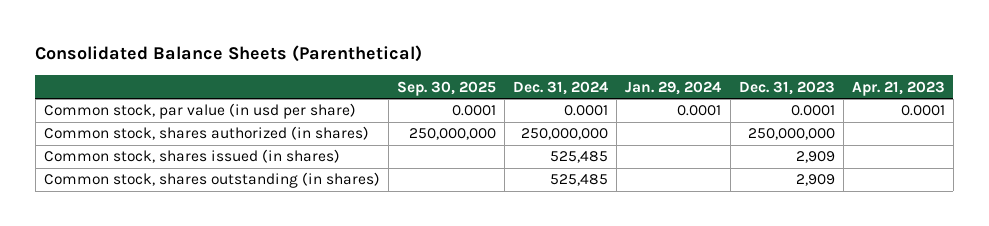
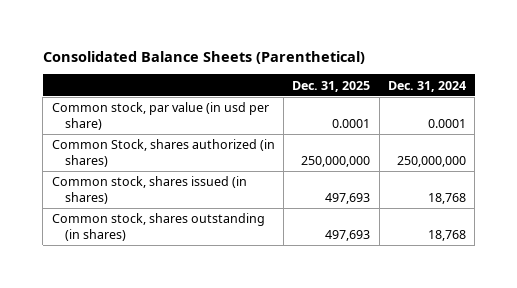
- | Sep. 30, 2025 | Dec. 31, 2024 | Jan. 29, 2024 | Dec. 31, 2023 | Apr. 21, 2023
+ | Dec. 31, 2025 | Dec. 31, 2024
- Common stock, shares authorized (in shares) | 250,000,000 | 250,000,000 | | 250,000,000 |
- Common stock, shares issued (in shares) | | 525,485 | | 2,909 |
- Common stock, shares outstanding (in shares) | | 525,485 | | 2,909 |
+ Common Stock, shares authorized (in shares) | 250,000,000 | 250,000,000
+ Common stock, shares issued (in shares) | 497,693 | 18,768
+ Common stock, shares outstanding (in shares) | 497,693 | 18,768

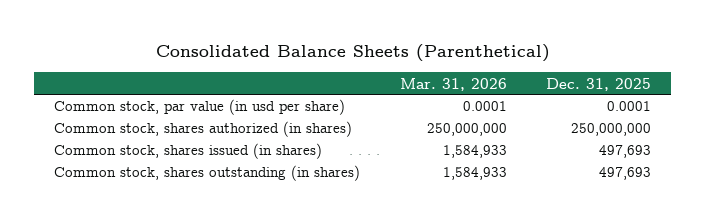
- | Dec. 31, 2025 | Dec. 31, 2024
+ | Mar. 31, 2026 | Dec. 31, 2025
- Common Stock, shares authorized (in shares) | 250,000,000 | 250,000,000
+ Common stock, shares authorized (in shares) | 250,000,000 | 250,000,000

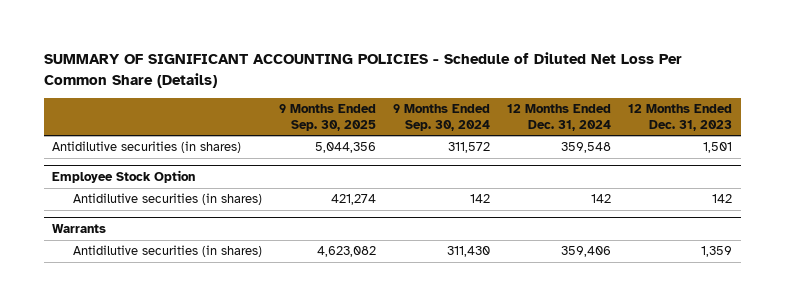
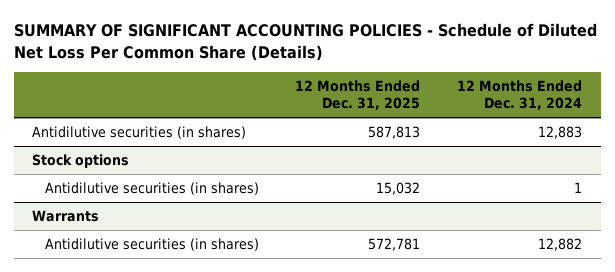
- | 9 Months Ended Sep. 30, 2025 | 9 Months Ended Sep. 30, 2024 | 12 Months Ended Dec. 31, 2024 | 12 Months Ended Dec. 31, 2023
+ | 12 Months Ended Dec. 31, 2025 | 12 Months Ended Dec. 31, 2024
- Antidilutive securities (in shares) | 5,044,356 | 311,572 | 359,548 | 1,501
- Employee Stock Option
- Antidilutive securities (in shares) | 421,274 | 142 | 142 | 142
+ Antidilutive securities (in shares) | 587,813 | 12,883
+ Stock options
+ Antidilutive securities (in shares) | 15,032 | 1
@ Warrants
- Antidilutive securities (in shares) | 4,623,082 | 311,430 | 359,406 | 1,359
+ Antidilutive securities (in shares) | 572,781 | 12,882

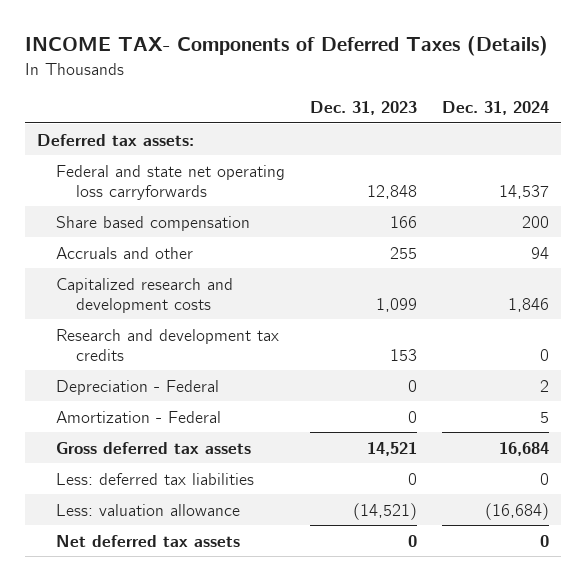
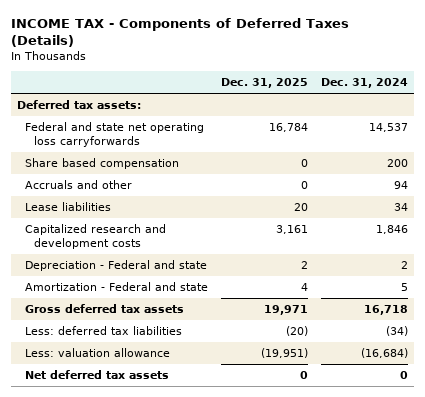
- INCOME TAX- Components of Deferred Taxes (Details)
+ INCOME TAX - Components of Deferred Taxes (Details)
- | Dec. 31, 2023 | Dec. 31, 2024
+ | Dec. 31, 2025 | Dec. 31, 2024
+ Lease liabilities | 20 | 34
- Research and development tax credits | 153 | 0
- Depreciation - Federal | 0 | 2
- Amortization - Federal | 0 | 5
- Gross deferred tax assets | 14,521 | 16,684
- Less: deferred tax liabilities | 0 | 0
+ Depreciation - Federal and state | 2 | 2
+ Amortization - Federal and state | 4 | 5
+ Gross deferred tax assets | 19,971 | 16,718
+ Less: deferred tax liabilities | (20) | (34)

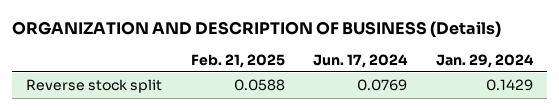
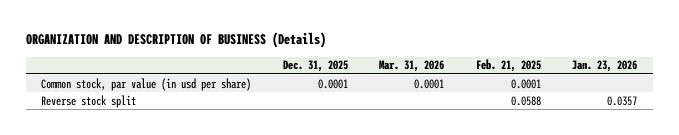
- | Feb. 21, 2025 | Jun. 17, 2024 | Jan. 29, 2024
+ | Dec. 31, 2025 | Mar. 31, 2026 | Feb. 21, 2025 | Jan. 23, 2026
+ Common stock, par value (in usd per share) | 0.0001 | 0.0001 | 0.0001 |

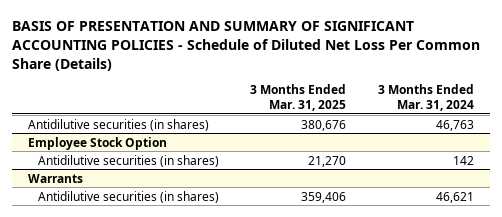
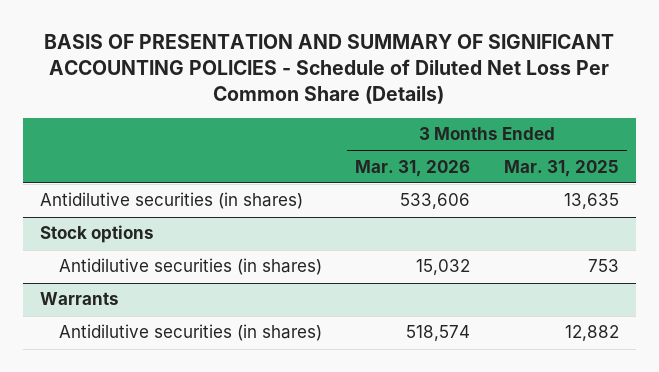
- | 3 Months Ended Mar. 31, 2025 | 3 Months Ended Mar. 31, 2024
+ | 3 Months Ended Mar. 31, 2026 | 3 Months Ended Mar. 31, 2025
- Antidilutive securities (in shares) | 380,676 | 46,763
- Employee Stock Option
- Antidilutive securities (in shares) | 21,270 | 142
+ Antidilutive securities (in shares) | 533,606 | 13,635
+ Stock options
+ Antidilutive securities (in shares) | 15,032 | 753
@ Warrants
- Antidilutive securities (in shares) | 359,406 | 46,621
+ Antidilutive securities (in shares) | 518,574 | 12,882

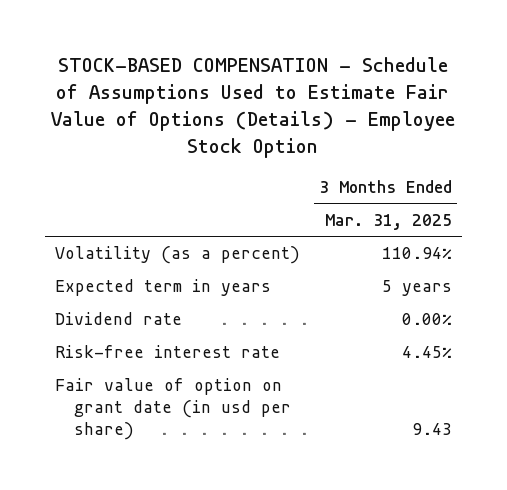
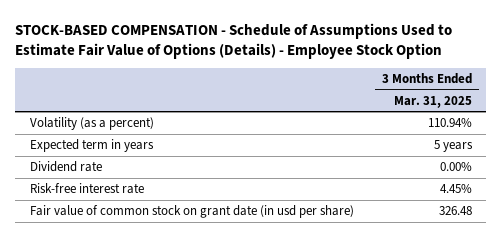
- Fair value of option on grant date (in usd per share) | 9.43
+ Fair value of common stock on grant date (in usd per share) | 326.48

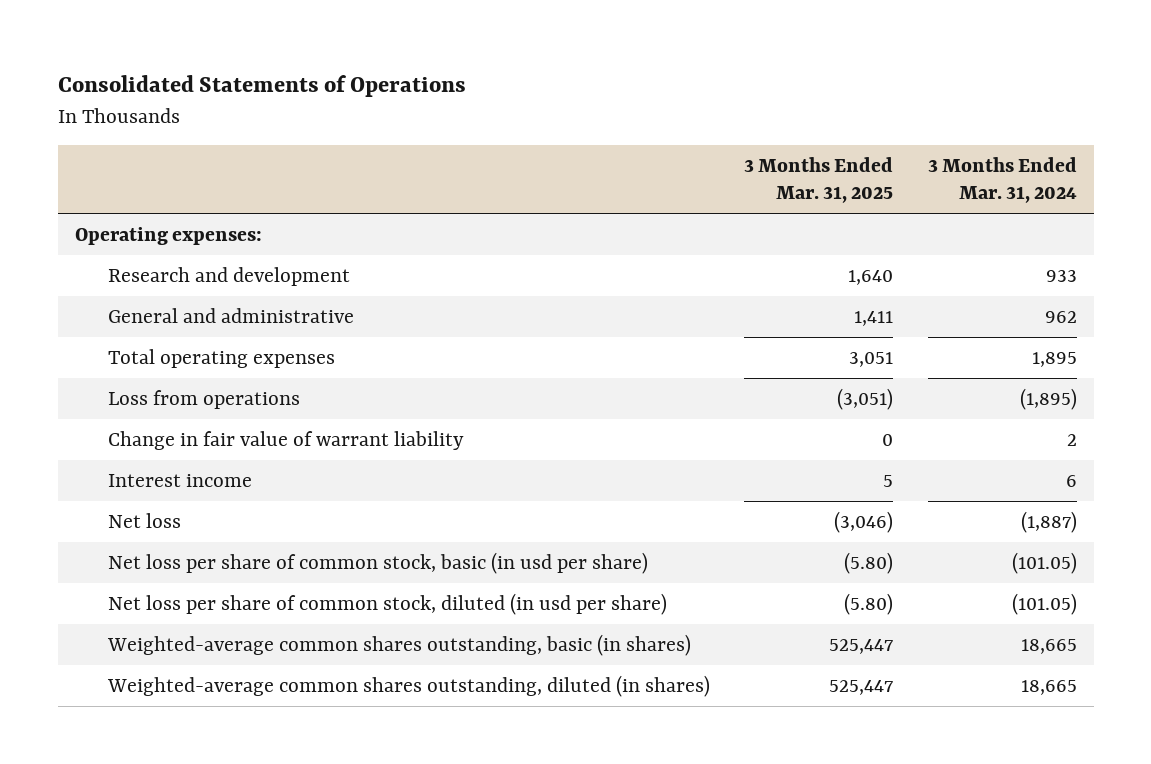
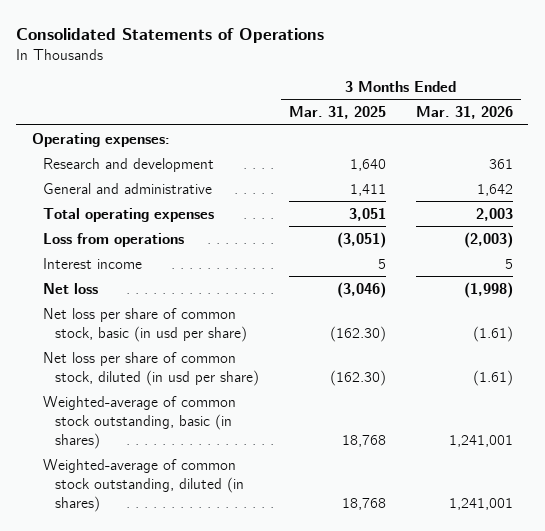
- | 3 Months Ended Mar. 31, 2025 | 3 Months Ended Mar. 31, 2024
+ | 3 Months Ended Mar. 31, 2025 | 3 Months Ended Mar. 31, 2026
- Change in fair value of warrant liability | 0 | 2
- Net loss per share of common stock, basic (in usd per share) | (5.80) | (101.05)
- Net loss per share of common stock, diluted (in usd per share) | (5.80) | (101.05)
- Weighted-average common shares outstanding, basic (in shares) | 525,447 | 18,665
- Weighted-average common shares outstanding, diluted (in shares) | 525,447 | 18,665
+ Net loss per share of common stock, basic (in usd per share) | (162.30) | (1.61)
+ Net loss per share of common stock, diluted (in usd per share) | (162.30) | (1.61)
+ Weighted-average of common stock outstanding, basic (in shares) | 18,768 | 1,241,001
+ Weighted-average of common stock outstanding, diluted (in shares) | 18,768 | 1,241,001

